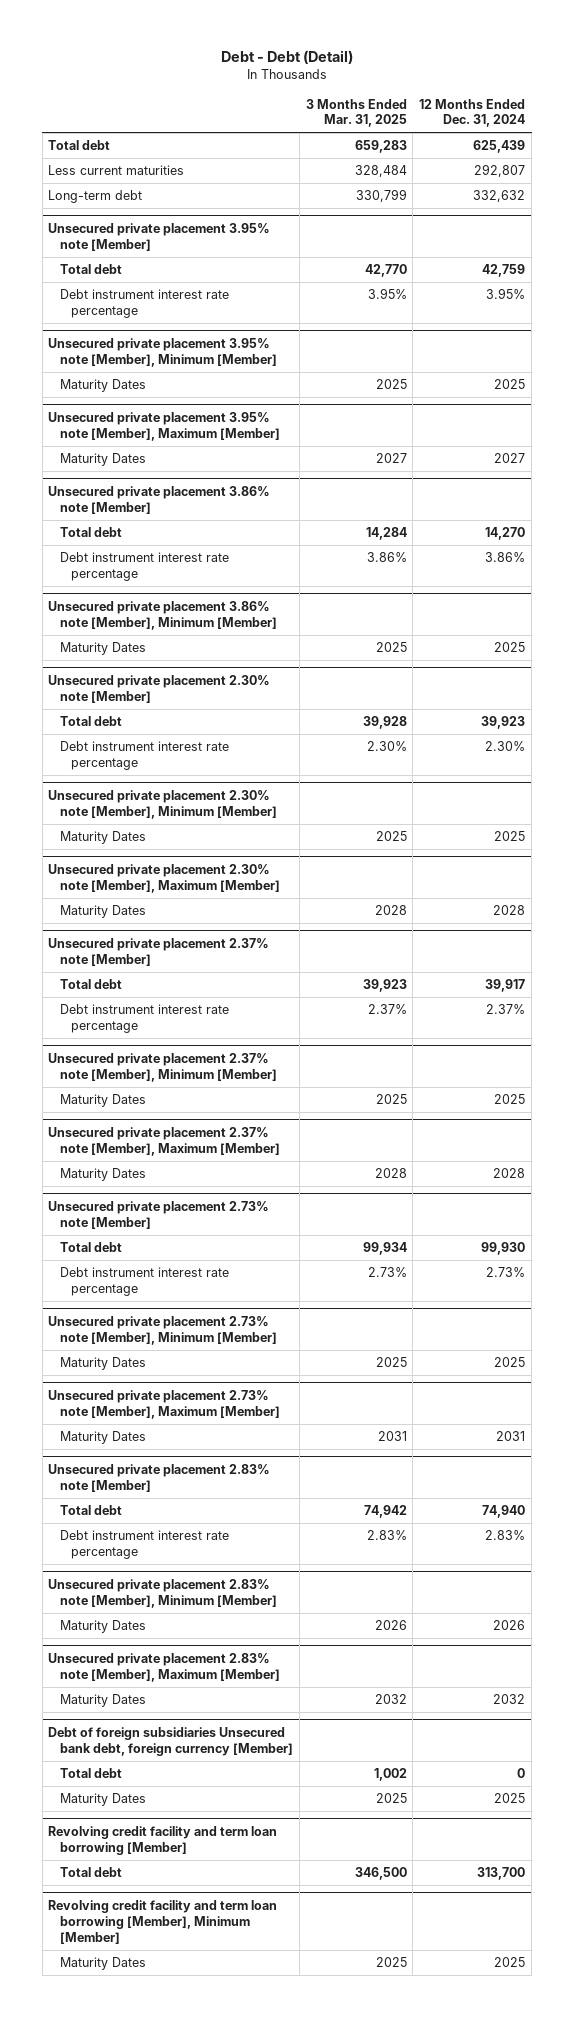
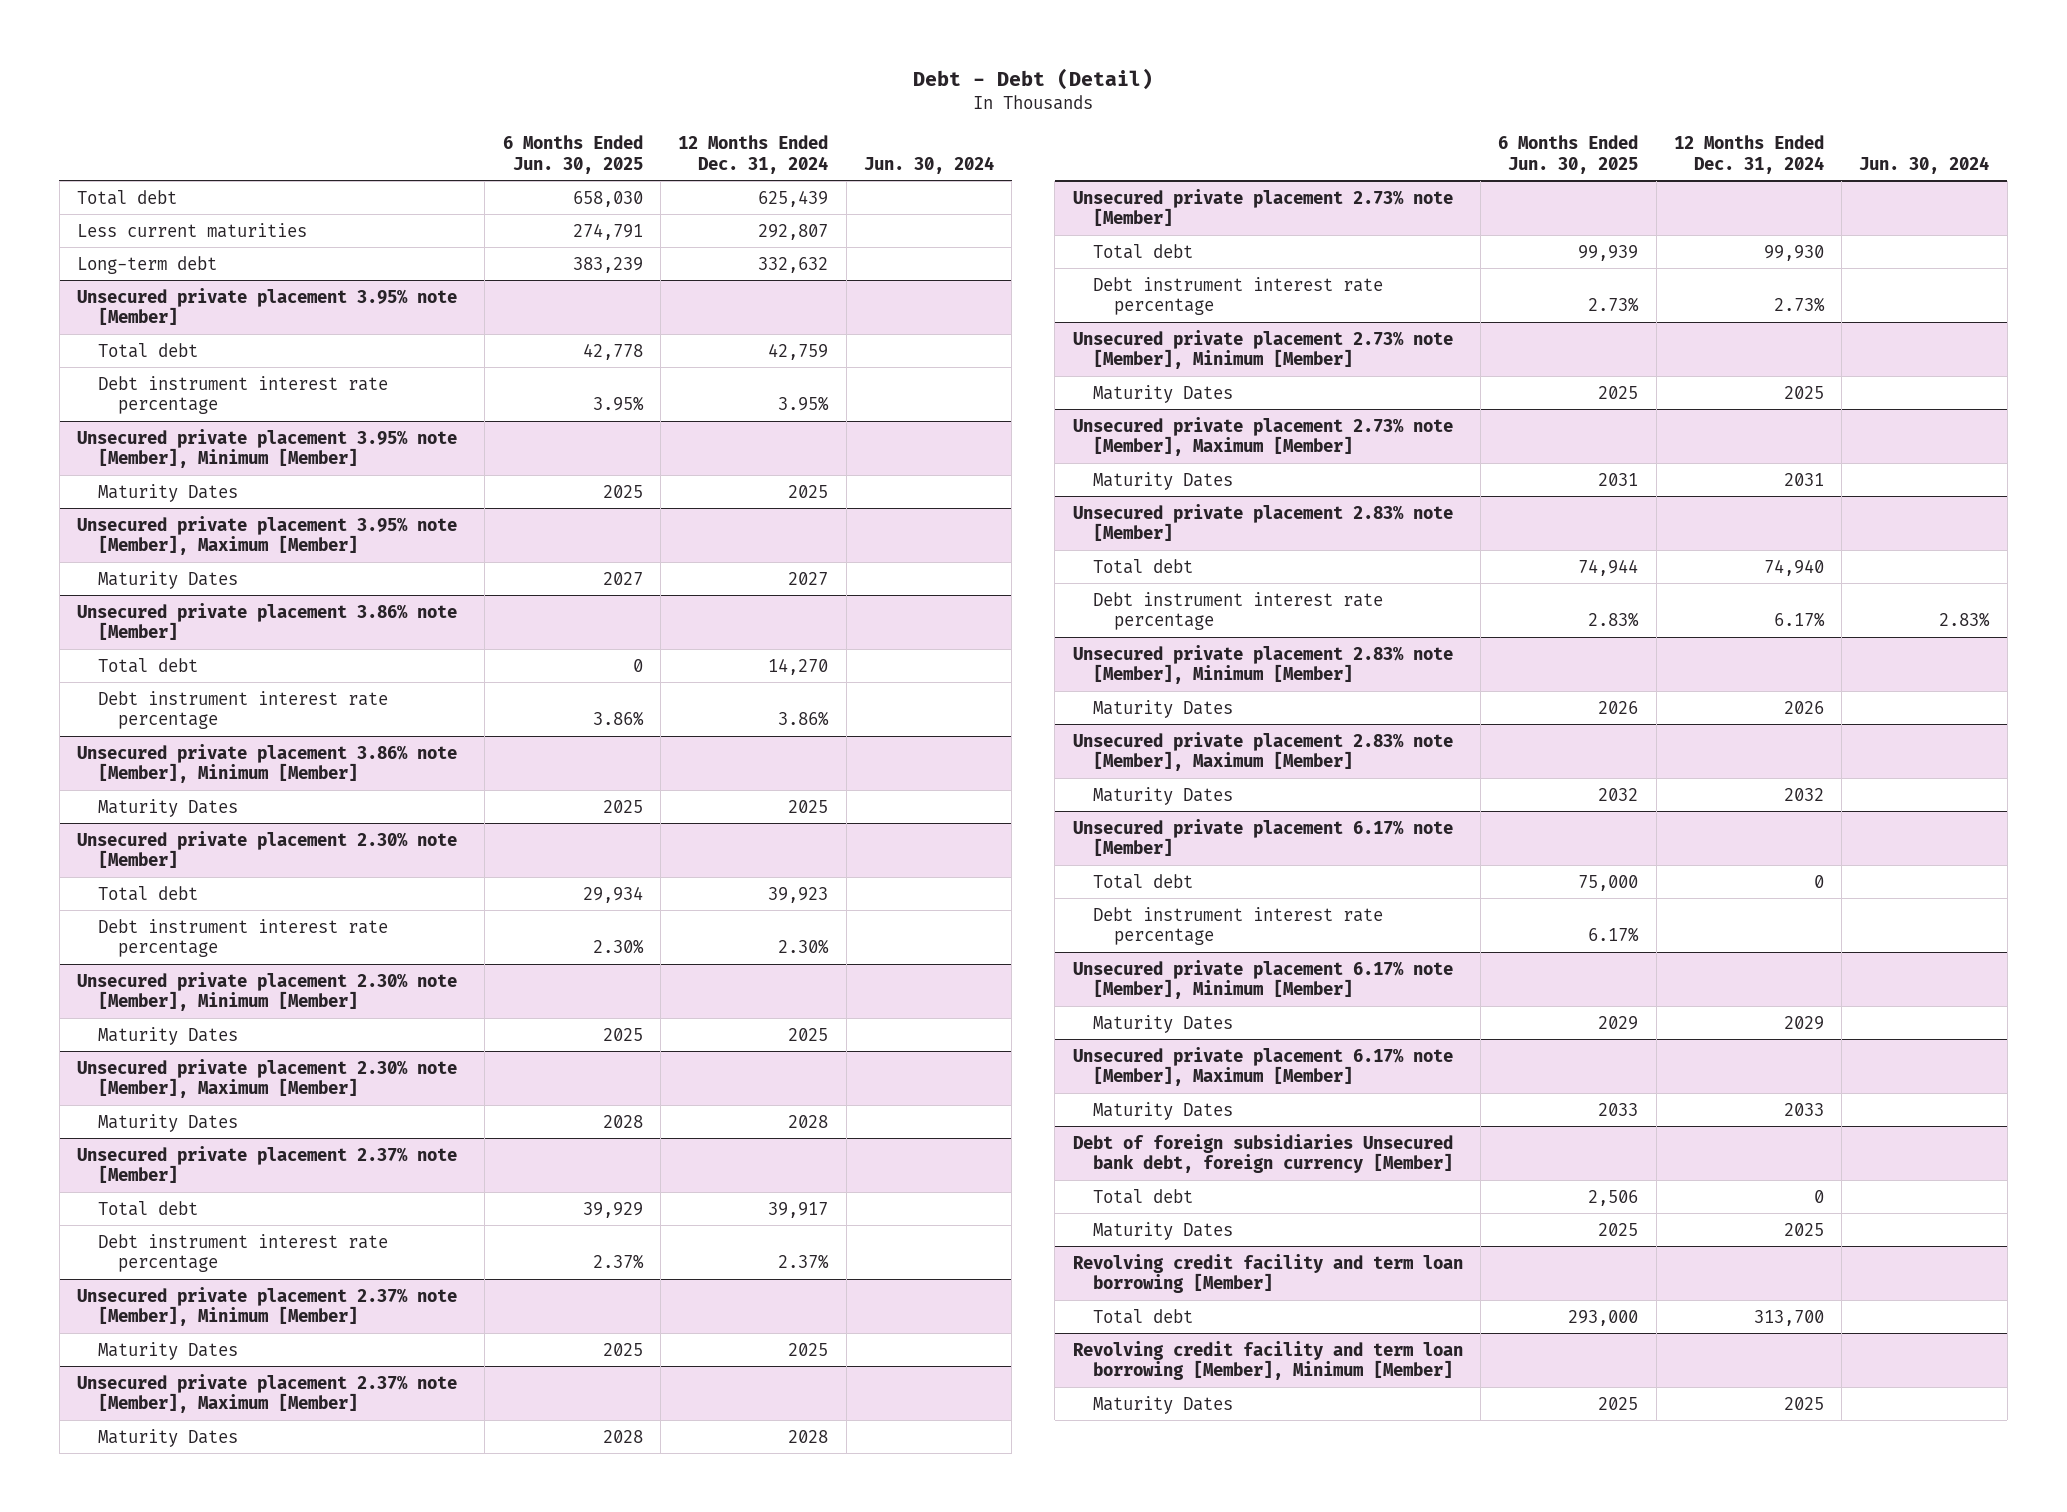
- | 3 Months Ended Mar. 31, 2025 | 12 Months Ended Dec. 31, 2024
+ | 6 Months Ended Jun. 30, 2025 | 12 Months Ended Dec. 31, 2024 | Jun. 30, 2024
@ Unsecured private placement 2.83% note [Member]
- Debt instrument interest rate percentage | 2.83% | 2.83%
+ Debt instrument interest rate percentage | 2.83% | 6.17% | 2.83%
+ Unsecured private placement 6.17% note [Member]
+ Total debt | 75,000 | 0 |
+ Debt instrument interest rate percentage | 6.17% | |
+ Unsecured private placement 6.17% note [Member], Minimum [Member]
+ Maturity Dates | 2029 | 2029 |
+ Unsecured private placement 6.17% note [Member], Maximum [Member]
+ Maturity Dates | 2033 | 2033 |

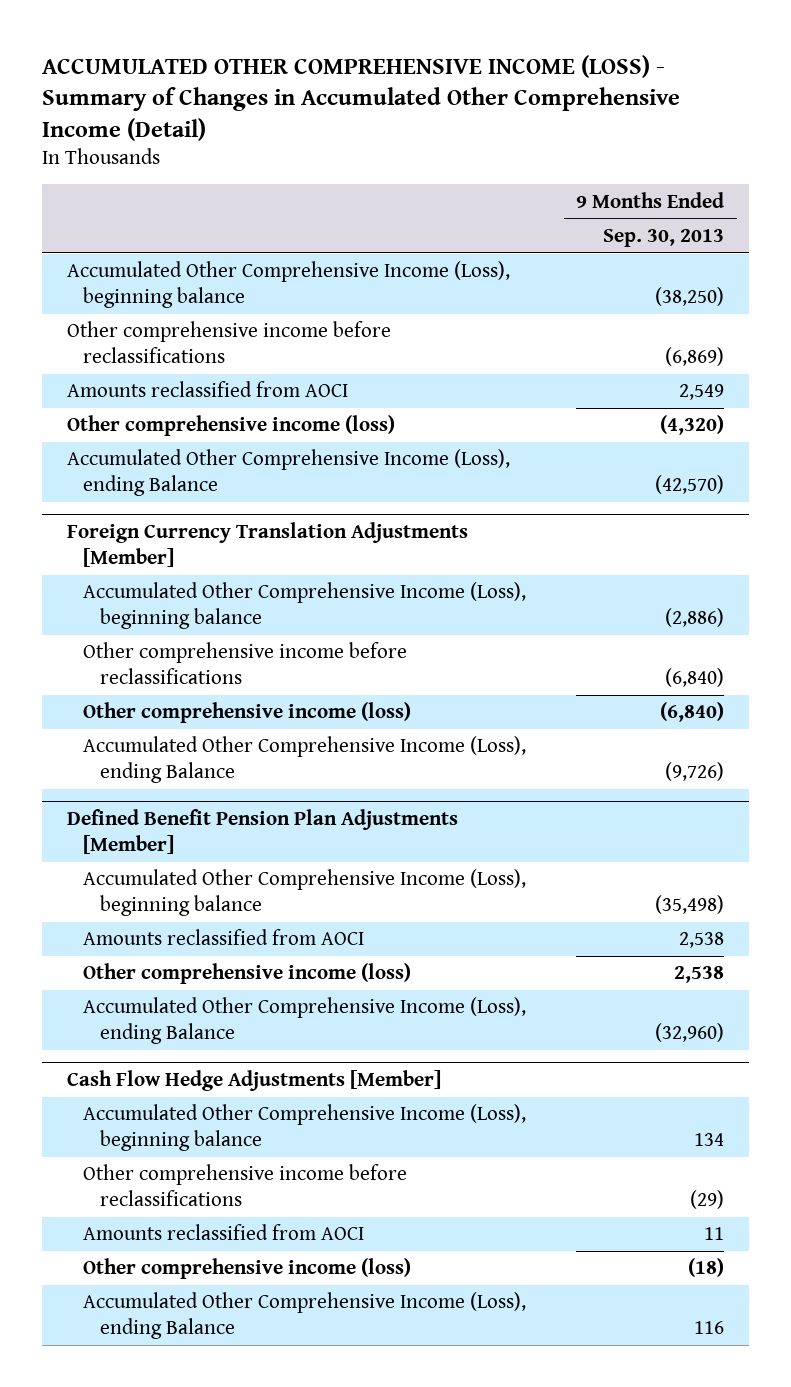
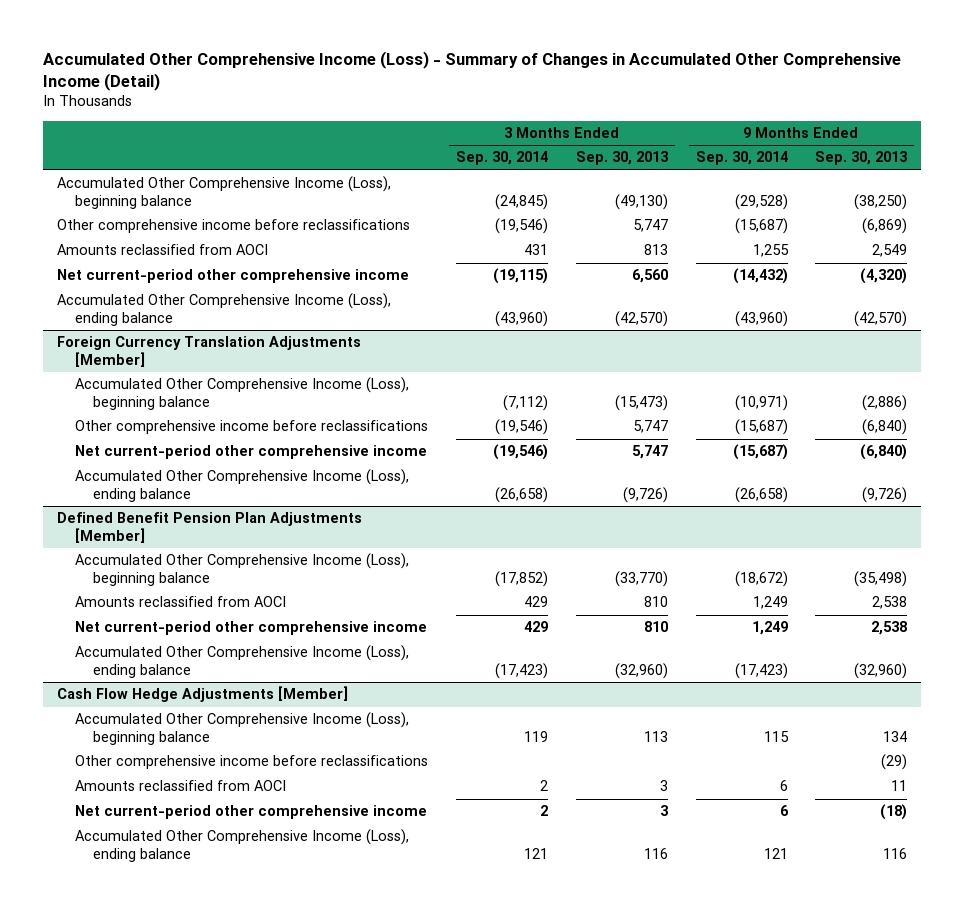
- ACCUMULATED OTHER COMPREHENSIVE INCOME (LOSS) - Summary of Changes in Accumulated Other Comprehensive Income (Detail)
+ Accumulated Other Comprehensive Income (Loss) - Summary of Changes in Accumulated Other Comprehensive Income (Detail)
- | 9 Months Ended Sep. 30, 2013
+ | 3 Months Ended Sep. 30, 2014 | 3 Months Ended Sep. 30, 2013 | 9 Months Ended Sep. 30, 2014 | 9 Months Ended Sep. 30, 2013
- Other comprehensive income (loss) | (4,320)
- Accumulated Other Comprehensive Income (Loss), ending Balance | (42,570)
+ Net current-period other comprehensive income | (19,115) | 6,560 | (14,432) | (4,320)
+ Accumulated Other Comprehensive Income (Loss), ending balance | (43,960) | (42,570) | (43,960) | (42,570)
@ Foreign Currency Translation Adjustments [Member]
- Other comprehensive income (loss) | (6,840)
- Accumulated Other Comprehensive Income (Loss), ending Balance | (9,726)
+ Net current-period other comprehensive income | (19,546) | 5,747 | (15,687) | (6,840)
+ Accumulated Other Comprehensive Income (Loss), ending balance | (26,658) | (9,726) | (26,658) | (9,726)
@ Defined Benefit Pension Plan Adjustments [Member]
- Other comprehensive income (loss) | 2,538
- Accumulated Other Comprehensive Income (Loss), ending Balance | (32,960)
+ Net current-period other comprehensive income | 429 | 810 | 1,249 | 2,538
+ Accumulated Other Comprehensive Income (Loss), ending balance | (17,423) | (32,960) | (17,423) | (32,960)
@ Cash Flow Hedge Adjustments [Member]
- Other comprehensive income (loss) | (18)
- Accumulated Other Comprehensive Income (Loss), ending Balance | 116
+ Net current-period other comprehensive income | 2 | 3 | 6 | (18)
+ Accumulated Other Comprehensive Income (Loss), ending balance | 121 | 116 | 121 | 116

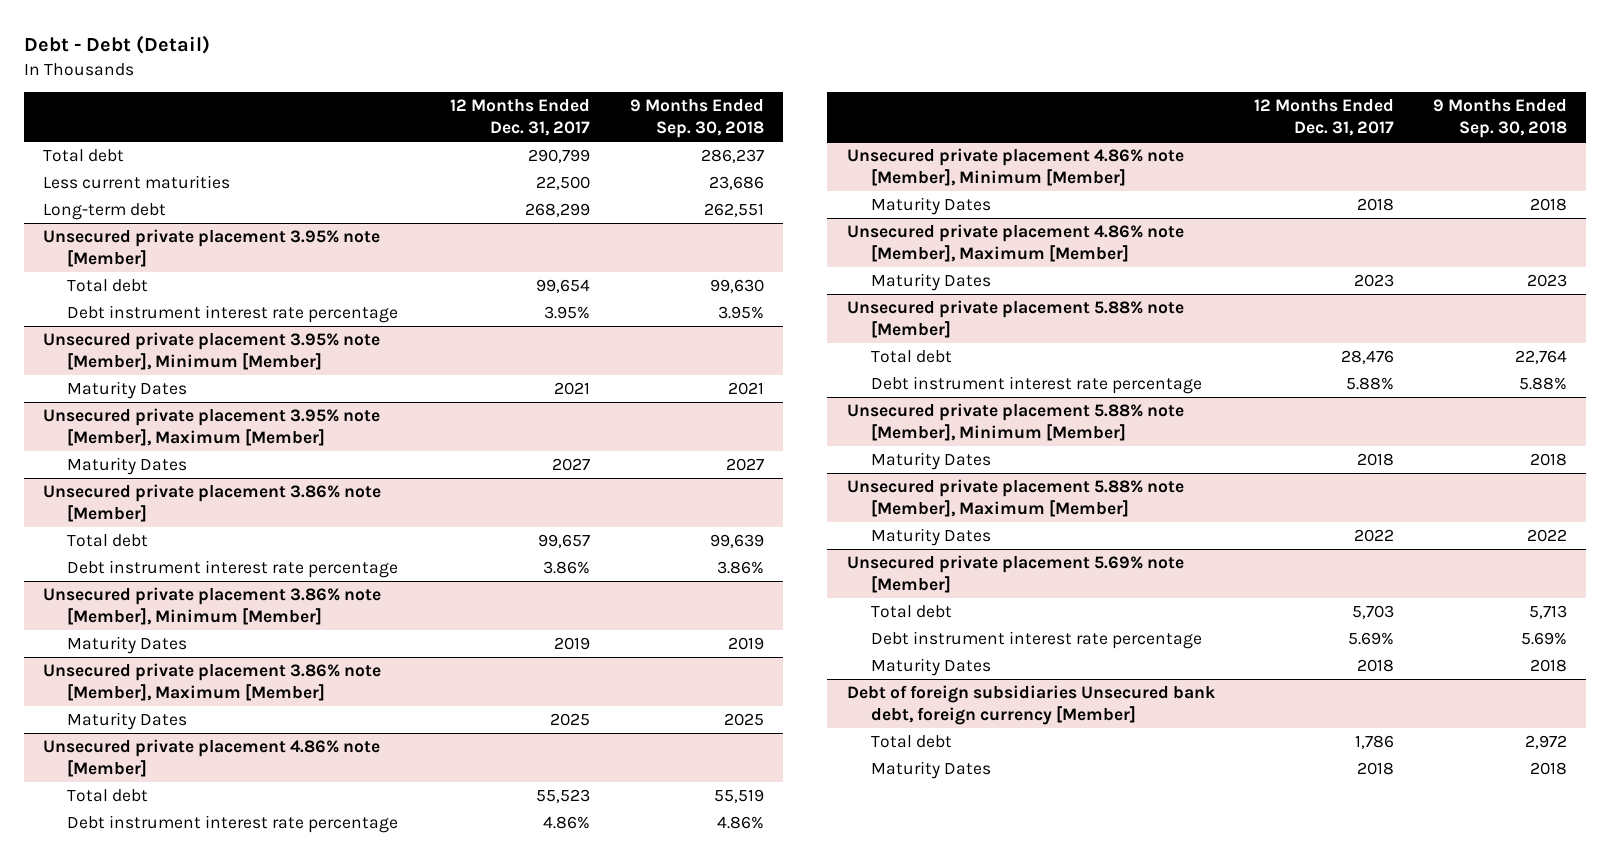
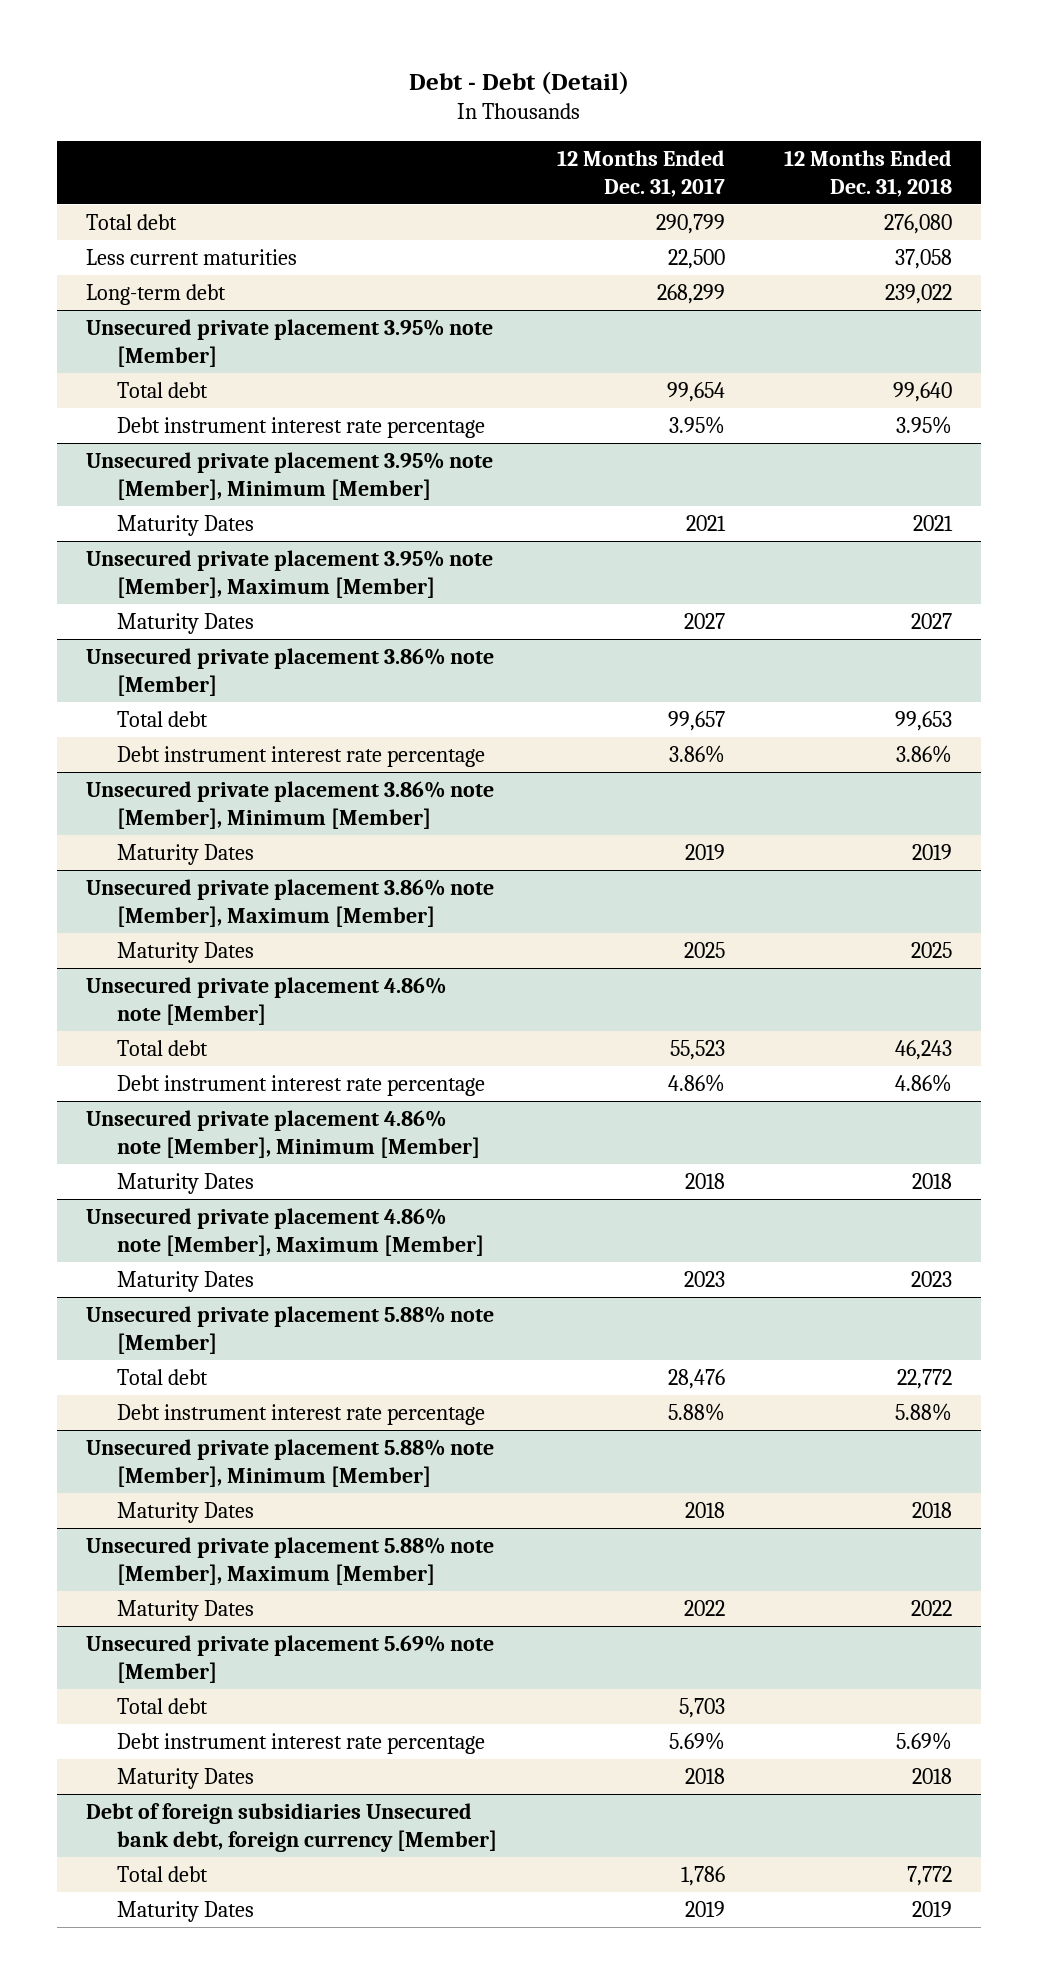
- | 12 Months Ended Dec. 31, 2017 | 9 Months Ended Sep. 30, 2018
+ | 12 Months Ended Dec. 31, 2017 | 12 Months Ended Dec. 31, 2018
@ Debt of foreign subsidiaries Unsecured bank debt, foreign currency [Member]
- Maturity Dates | 2018 | 2018
+ Maturity Dates | 2019 | 2019

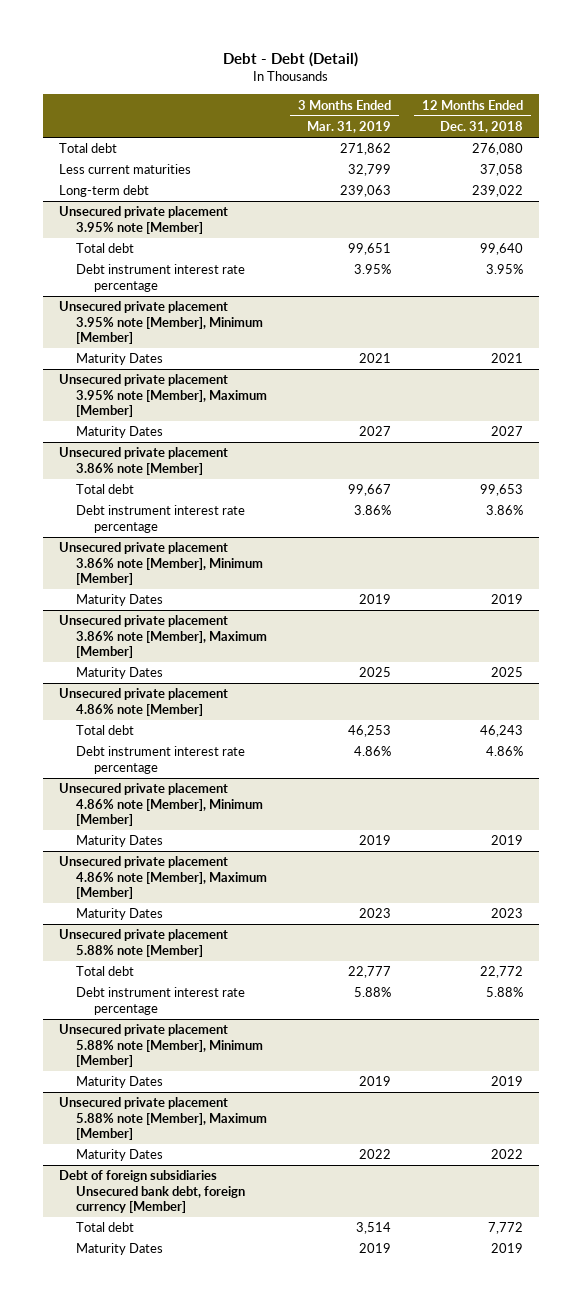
- | 12 Months Ended Dec. 31, 2017 | 12 Months Ended Dec. 31, 2018
+ | 3 Months Ended Mar. 31, 2019 | 12 Months Ended Dec. 31, 2018
@ Unsecured private placement 4.86% note [Member], Minimum [Member]
- Maturity Dates | 2018 | 2018
+ Maturity Dates | 2019 | 2019
@ Unsecured private placement 5.88% note [Member], Minimum [Member]
- Maturity Dates | 2018 | 2018
+ Maturity Dates | 2019 | 2019
- Unsecured private placement 5.69% note [Member]
- Total debt | 5,703 |
- Debt instrument interest rate percentage | 5.69% | 5.69%
- Maturity Dates | 2018 | 2018

